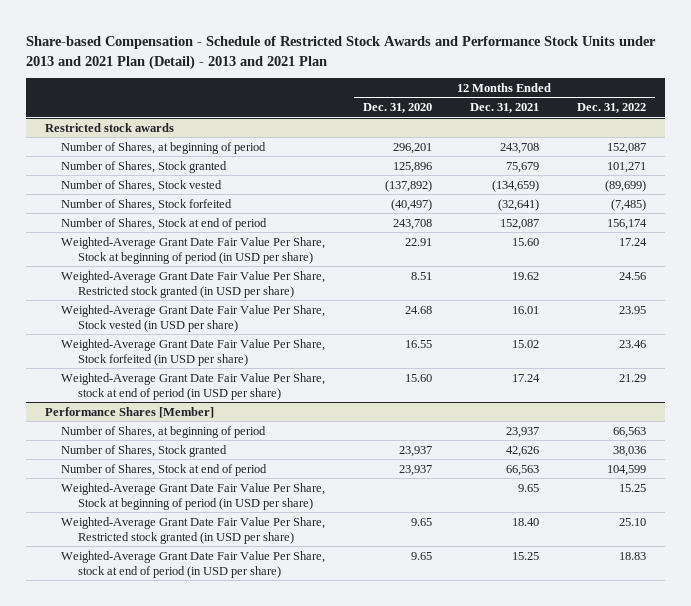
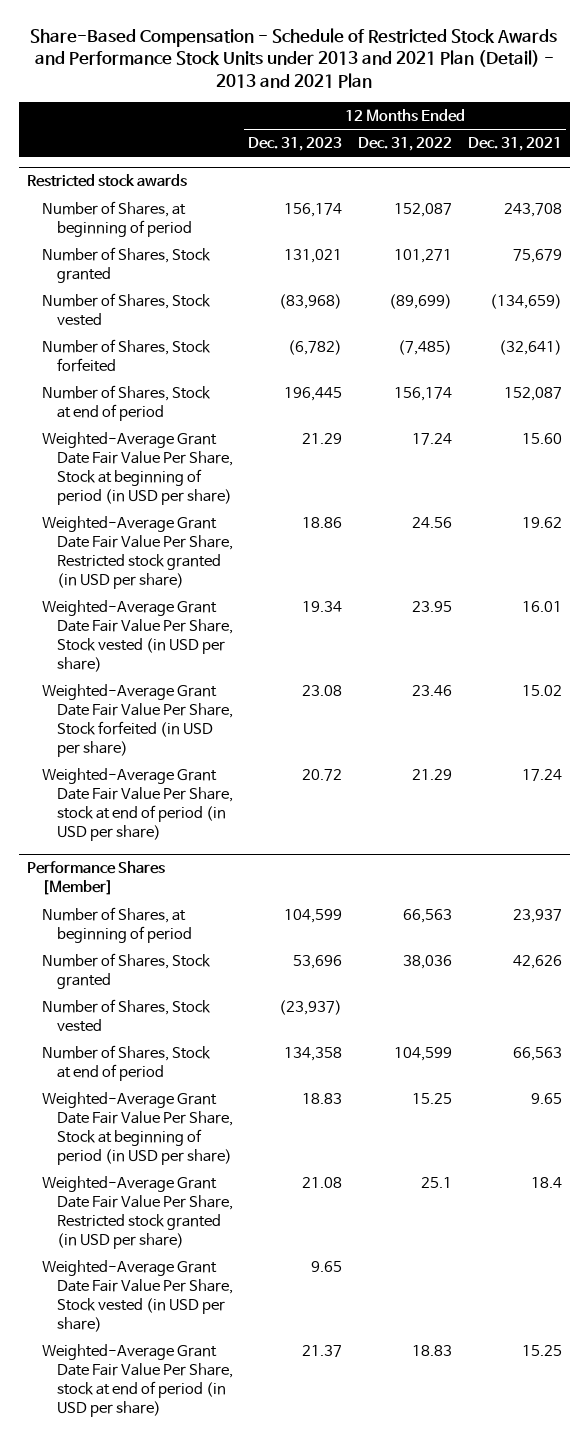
- Share-based Compensation - Schedule of Restricted Stock Awards and Performance Stock Units under 2013 and 2021 Plan (Detail) - 2013 and 2021 Plan
+ Share-Based Compensation - Schedule of Restricted Stock Awards and Performance Stock Units under 2013 and 2021 Plan (Detail) - 2013 and 2021 Plan
- | 12 Months Ended Dec. 31, 2020 | 12 Months Ended Dec. 31, 2021 | 12 Months Ended Dec. 31, 2022
+ | 12 Months Ended Dec. 31, 2023 | 12 Months Ended Dec. 31, 2022 | 12 Months Ended Dec. 31, 2021
@ Performance Shares [Member]
+ Number of Shares, Stock vested | (23,937) | |
- Weighted-Average Grant Date Fair Value Per Share, Restricted stock granted (in USD per share) | 9.65 | 18.40 | 25.10
+ Weighted-Average Grant Date Fair Value Per Share, Restricted stock granted (in USD per share) | 21.08 | 25.1 | 18.4
+ Weighted-Average Grant Date Fair Value Per Share, Stock vested (in USD per share) | 9.65 | |

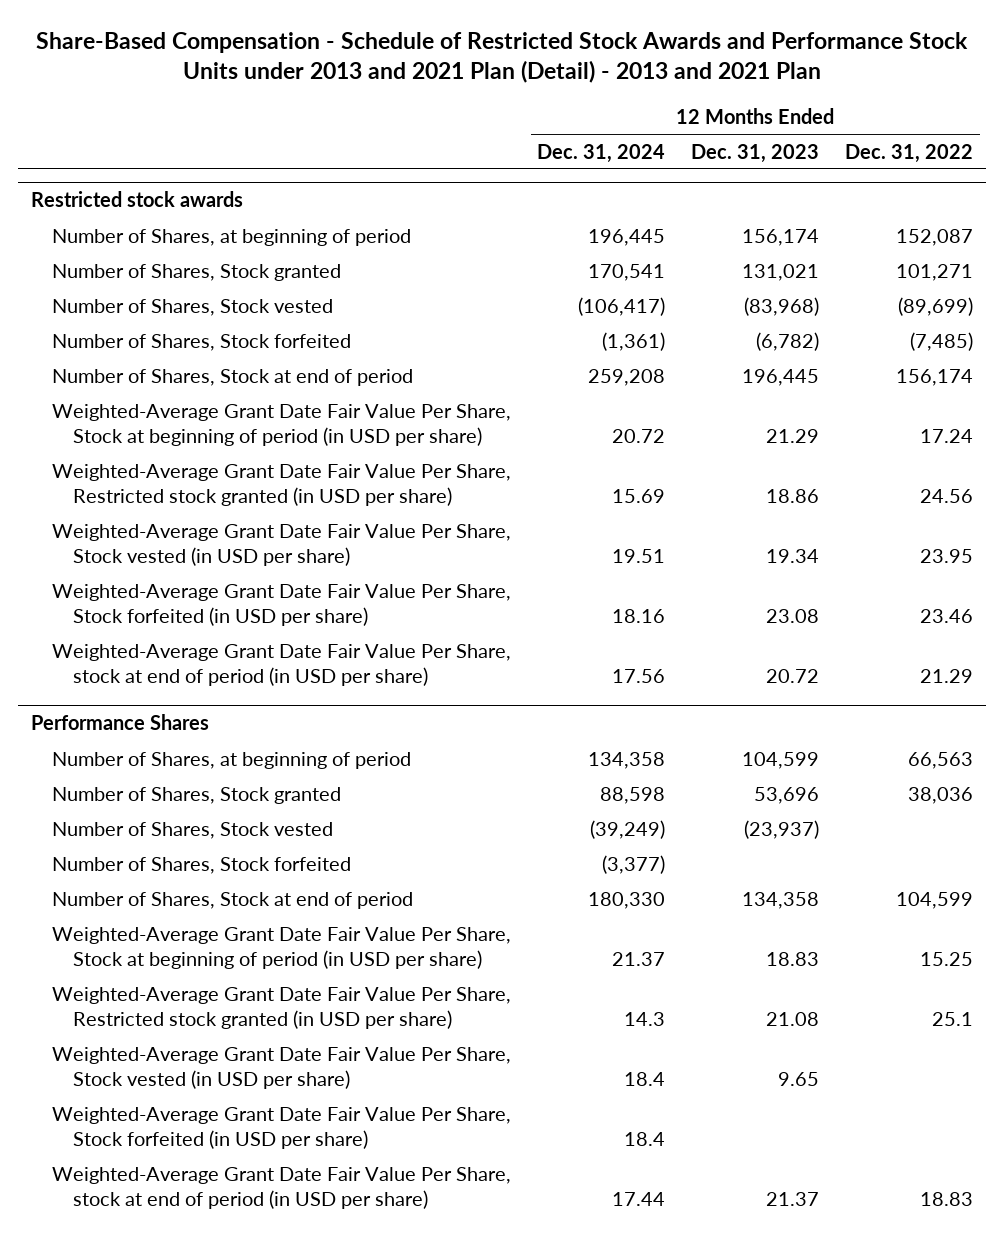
- | 12 Months Ended Dec. 31, 2023 | 12 Months Ended Dec. 31, 2022 | 12 Months Ended Dec. 31, 2021
+ | 12 Months Ended Dec. 31, 2024 | 12 Months Ended Dec. 31, 2023 | 12 Months Ended Dec. 31, 2022
- Performance Shares [Member]
+ Performance Shares
+ Number of Shares, Stock forfeited | (3,377) | |
+ Weighted-Average Grant Date Fair Value Per Share, Stock forfeited (in USD per share) | 18.4 | |

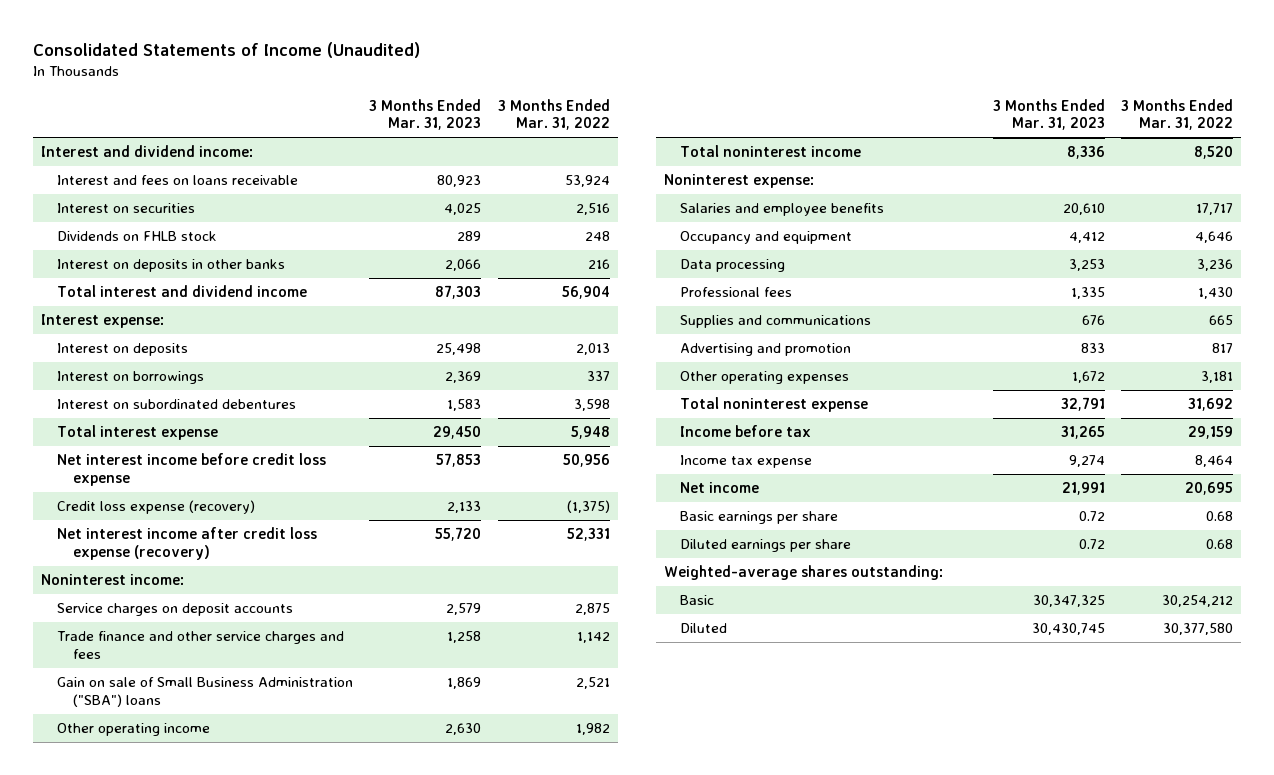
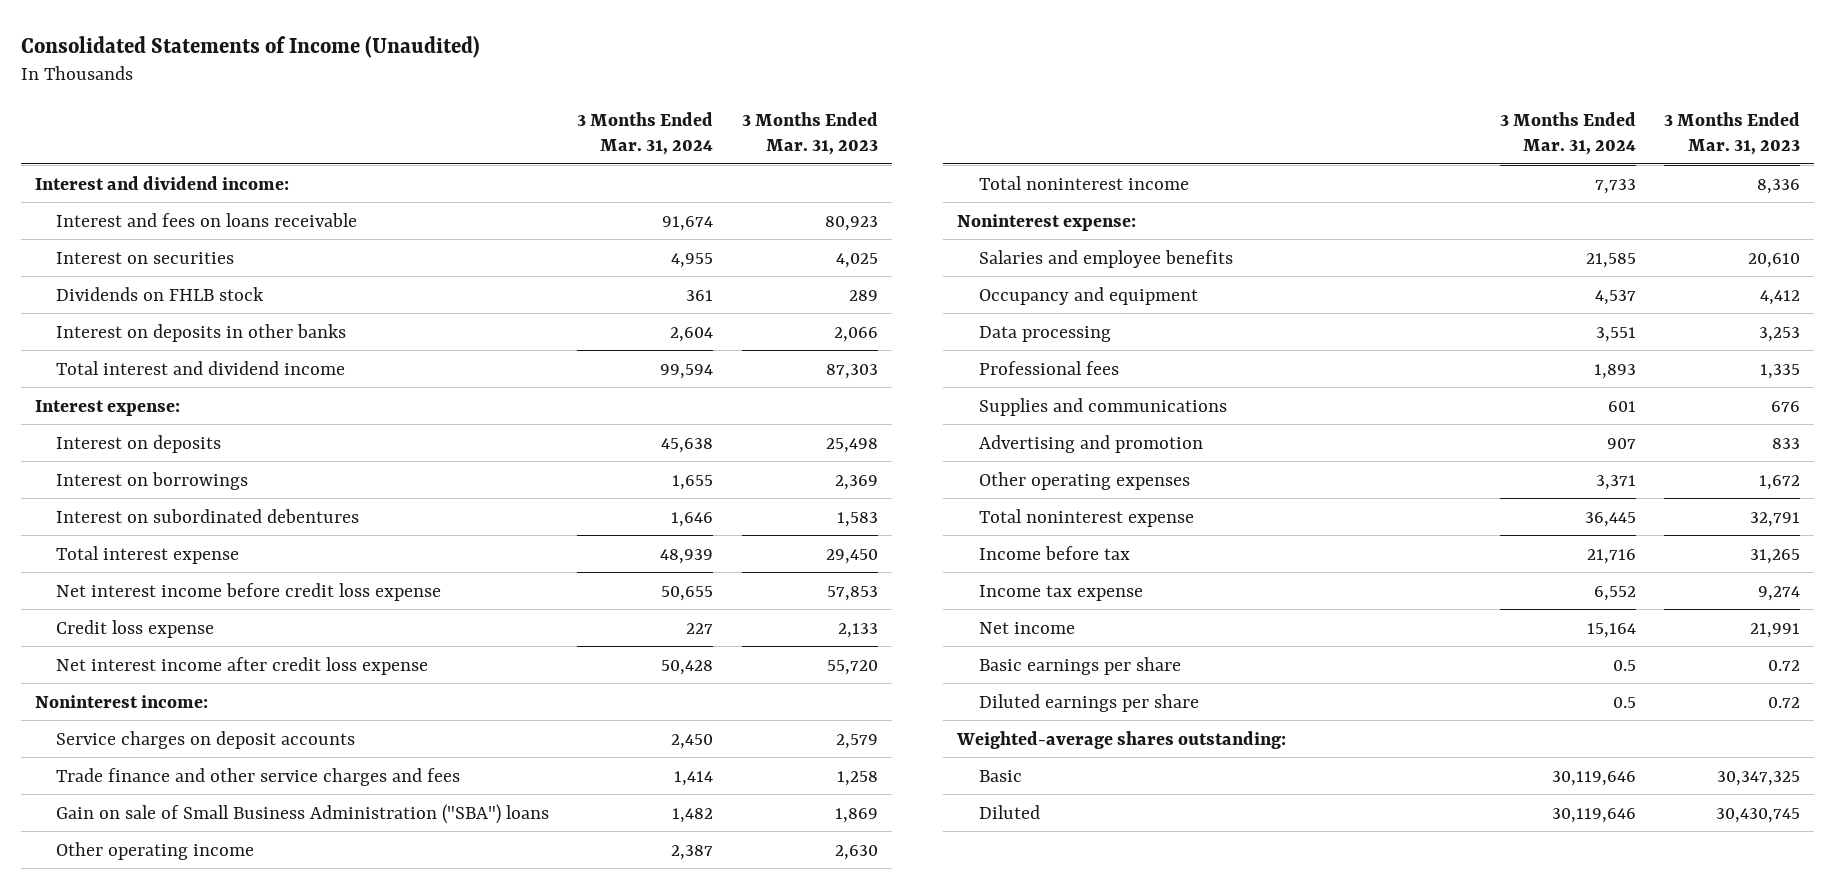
- | 3 Months Ended Mar. 31, 2023 | 3 Months Ended Mar. 31, 2022
+ | 3 Months Ended Mar. 31, 2024 | 3 Months Ended Mar. 31, 2023
- Credit loss expense (recovery) | 2,133 | (1,375)
- Net interest income after credit loss expense (recovery) | 55,720 | 52,331
+ Credit loss expense | 227 | 2,133
+ Net interest income after credit loss expense | 50,428 | 55,720

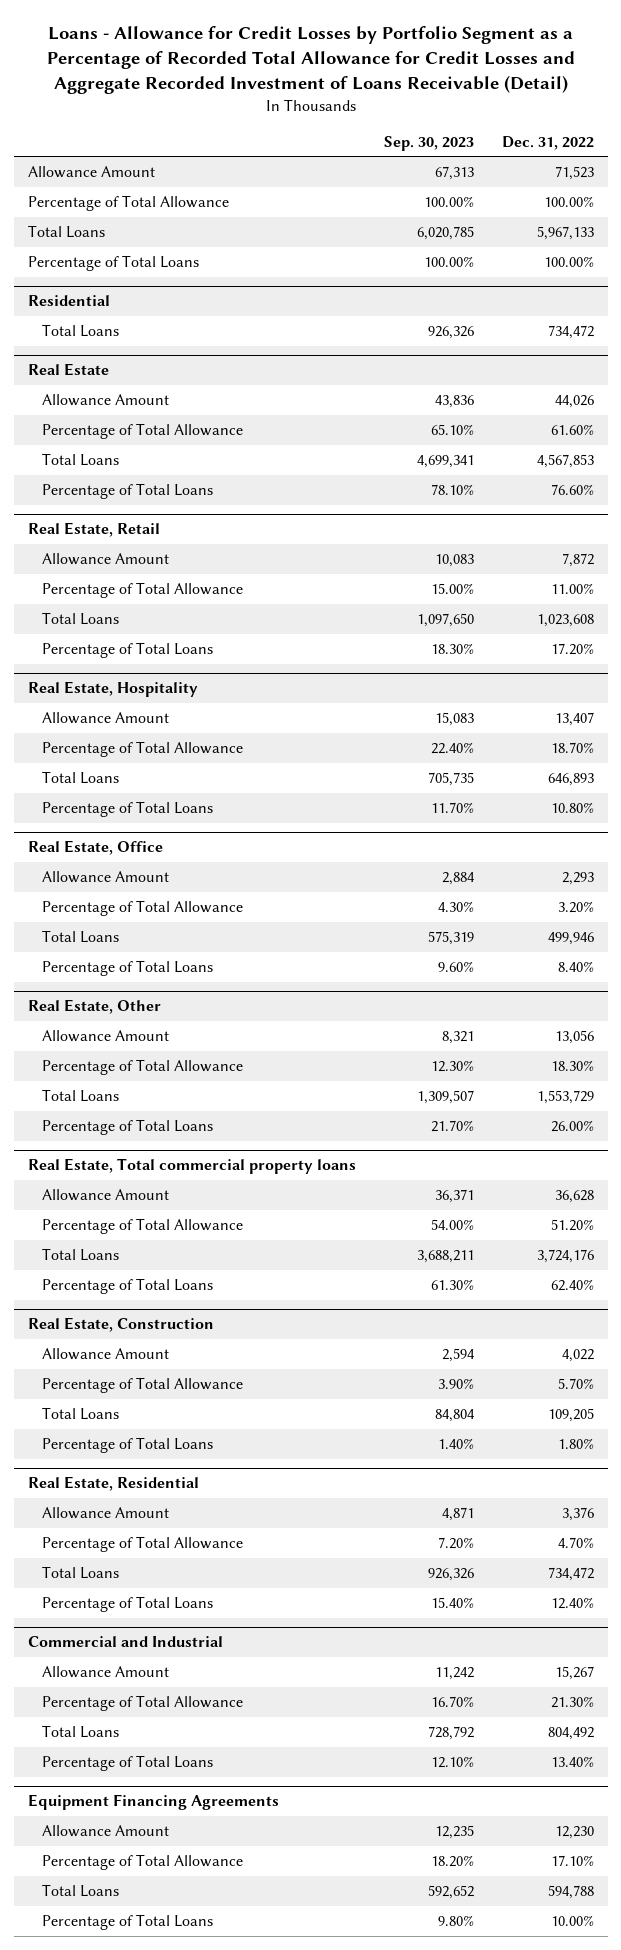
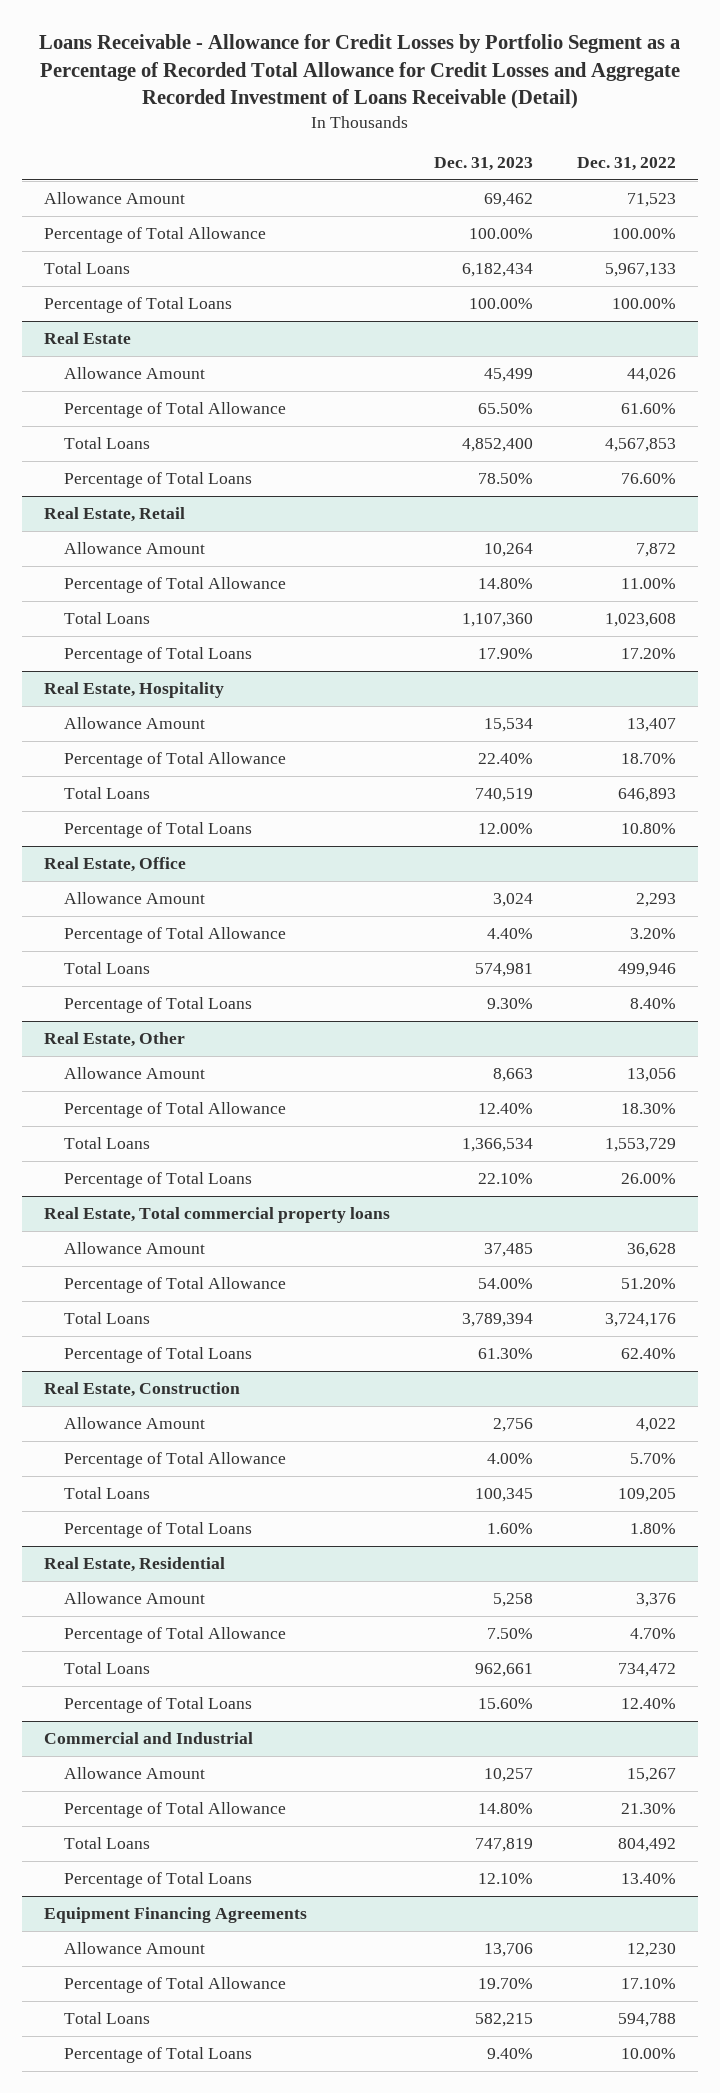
- Loans - Allowance for Credit Losses by Portfolio Segment as a Percentage of Recorded Total Allowance for Credit Losses and Aggregate Recorded Investment of Loans Receivable (Detail)
+ Loans Receivable - Allowance for Credit Losses by Portfolio Segment as a Percentage of Recorded Total Allowance for Credit Losses and Aggregate Recorded Investment of Loans Receivable (Detail)
- | Sep. 30, 2023 | Dec. 31, 2022
+ | Dec. 31, 2023 | Dec. 31, 2022
- Residential
- Total Loans | 926,326 | 734,472

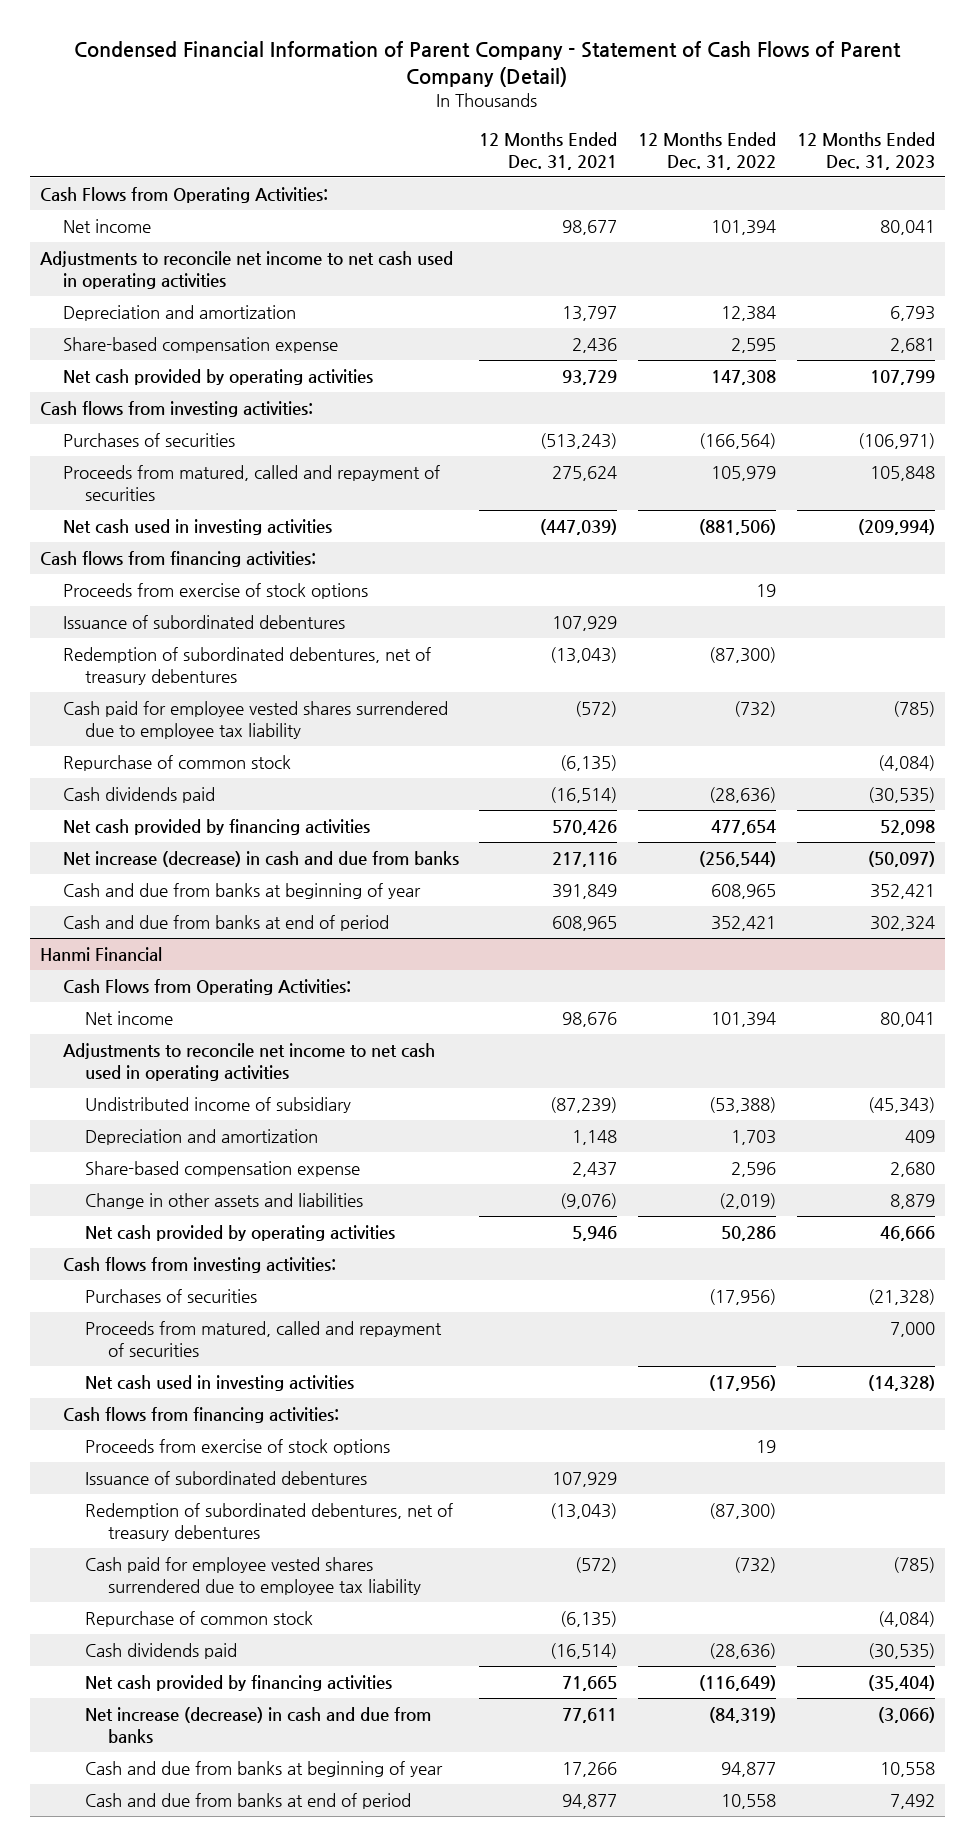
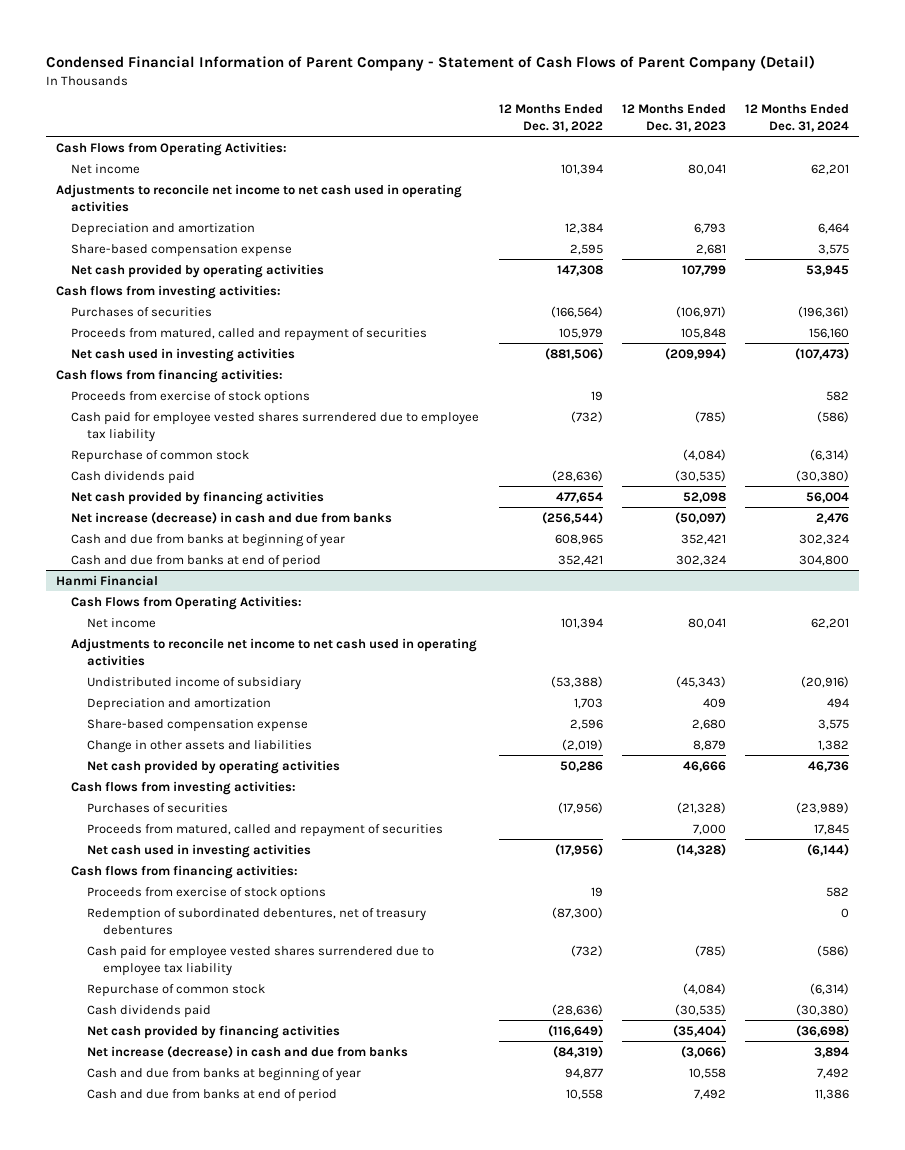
- | 12 Months Ended Dec. 31, 2021 | 12 Months Ended Dec. 31, 2022 | 12 Months Ended Dec. 31, 2023
+ | 12 Months Ended Dec. 31, 2022 | 12 Months Ended Dec. 31, 2023 | 12 Months Ended Dec. 31, 2024
- Issuance of subordinated debentures | 107,929 | |
- Redemption of subordinated debentures, net of treasury debentures | (13,043) | (87,300) |
@ Hanmi Financial
- Issuance of subordinated debentures | 107,929 | |

